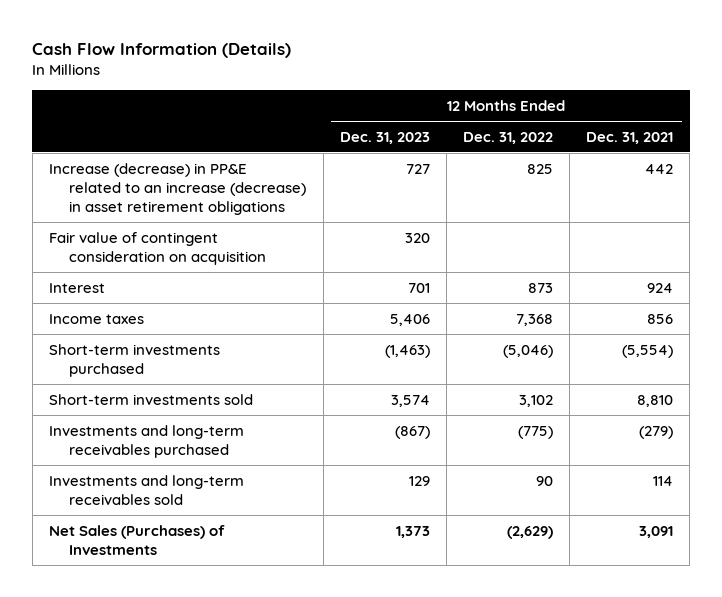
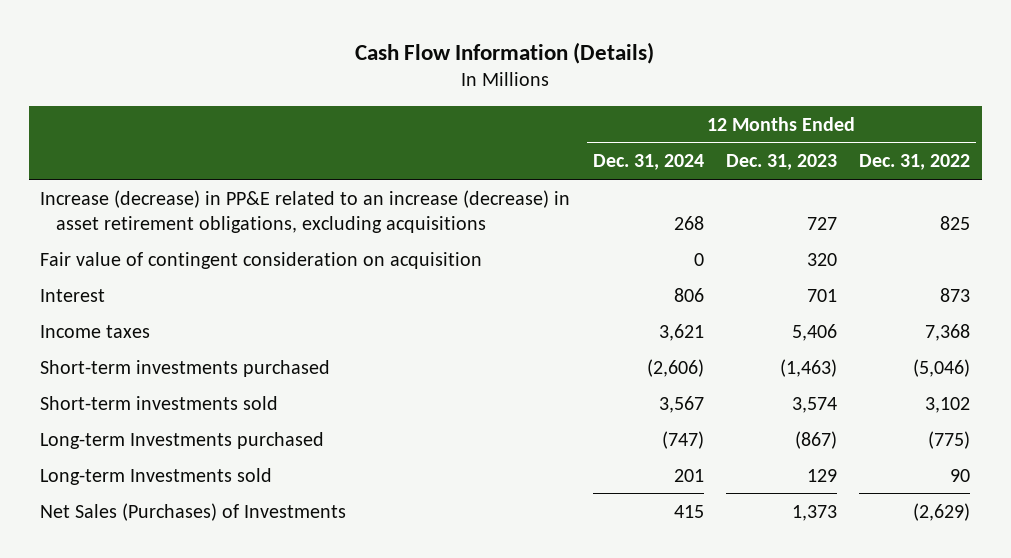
- | 12 Months Ended Dec. 31, 2023 | 12 Months Ended Dec. 31, 2022 | 12 Months Ended Dec. 31, 2021
+ | 12 Months Ended Dec. 31, 2024 | 12 Months Ended Dec. 31, 2023 | 12 Months Ended Dec. 31, 2022
- Increase (decrease) in PP&E related to an increase (decrease) in asset retirement obligations | 727 | 825 | 442
+ Increase (decrease) in PP&E related to an increase (decrease) in asset retirement obligations, excluding acquisitions | 268 | 727 | 825
- Investments and long-term receivables purchased | (867) | (775) | (279)
- Investments and long-term receivables sold | 129 | 90 | 114
+ Long-term Investments purchased | (747) | (867) | (775)
+ Long-term Investments sold | 201 | 129 | 90

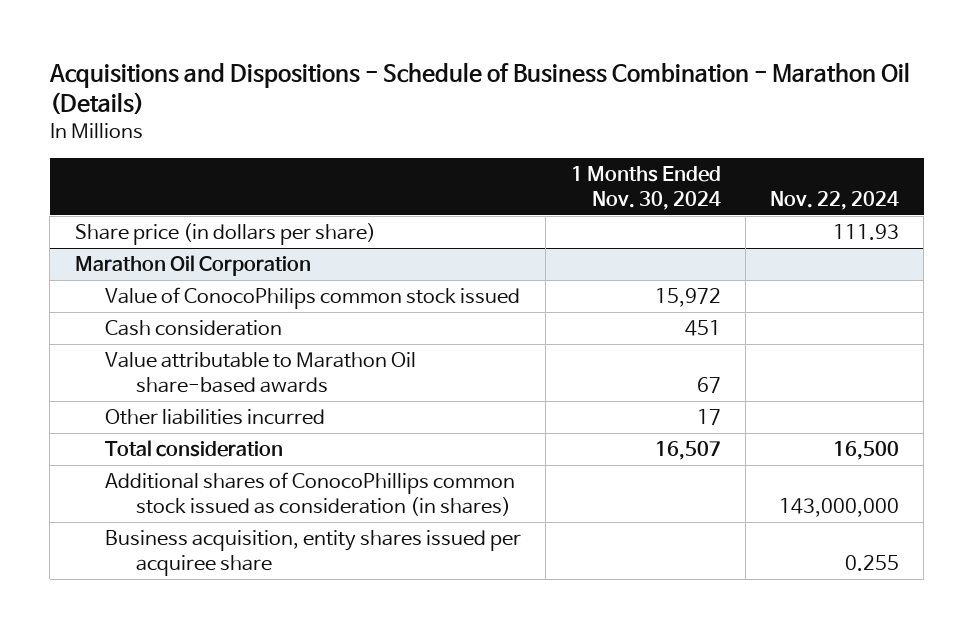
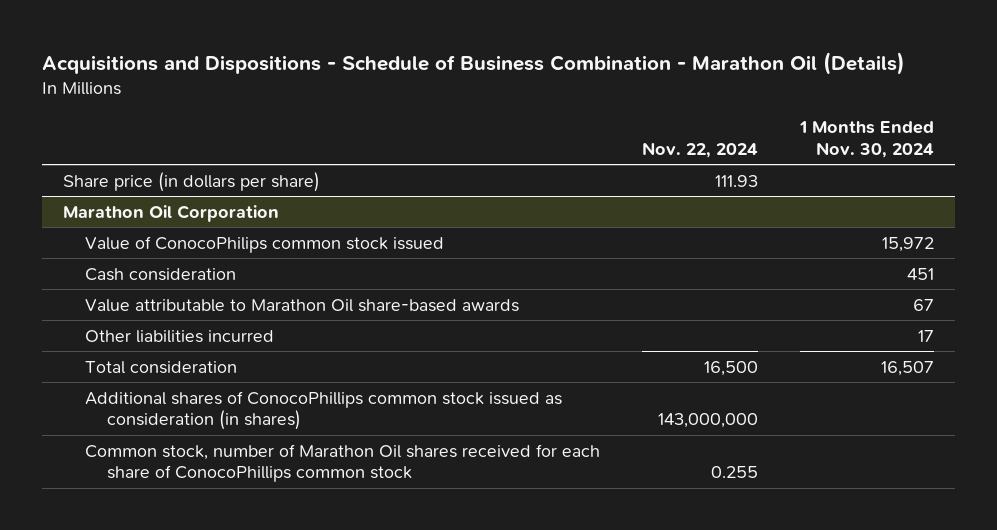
- | 1 Months Ended Nov. 30, 2024 | Nov. 22, 2024
+ | Nov. 22, 2024 | 1 Months Ended Nov. 30, 2024
@ Marathon Oil Corporation
- Business acquisition, entity shares issued per acquiree share | | 0.255
+ Common stock, number of Marathon Oil shares received for each share of ConocoPhillips common stock | 0.255 |

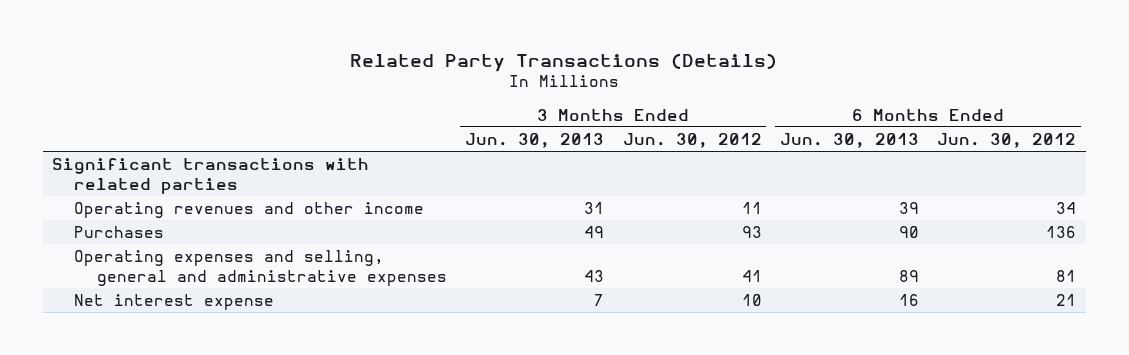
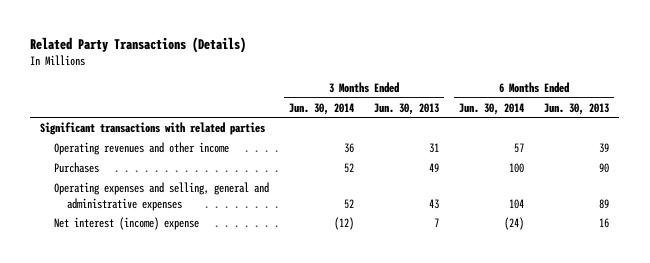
- | 3 Months Ended Jun. 30, 2013 | 3 Months Ended Jun. 30, 2012 | 6 Months Ended Jun. 30, 2013 | 6 Months Ended Jun. 30, 2012
+ | 3 Months Ended Jun. 30, 2014 | 3 Months Ended Jun. 30, 2013 | 6 Months Ended Jun. 30, 2014 | 6 Months Ended Jun. 30, 2013
- Net interest expense | 7 | 10 | 16 | 21
+ Net interest (income) expense | (12) | 7 | (24) | 16

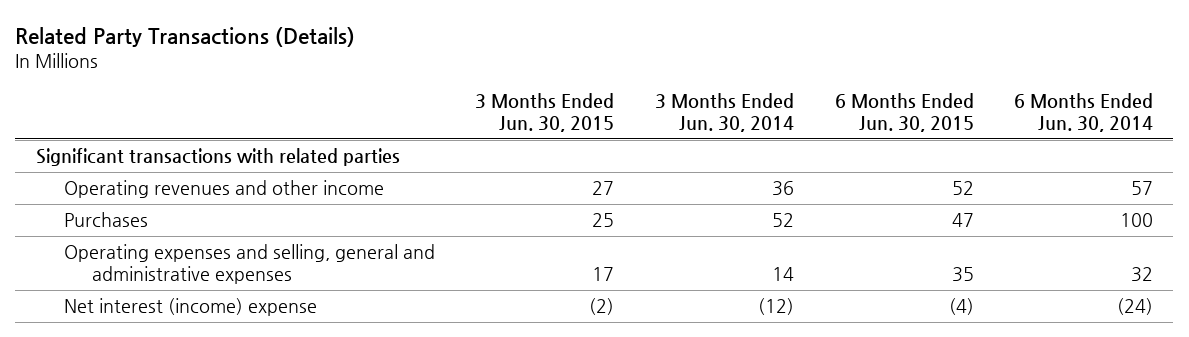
- | 3 Months Ended Jun. 30, 2014 | 3 Months Ended Jun. 30, 2013 | 6 Months Ended Jun. 30, 2014 | 6 Months Ended Jun. 30, 2013
+ | 3 Months Ended Jun. 30, 2015 | 3 Months Ended Jun. 30, 2014 | 6 Months Ended Jun. 30, 2015 | 6 Months Ended Jun. 30, 2014
- Operating expenses and selling, general and administrative expenses | 52 | 43 | 104 | 89
+ Operating expenses and selling, general and administrative expenses | 17 | 14 | 35 | 32

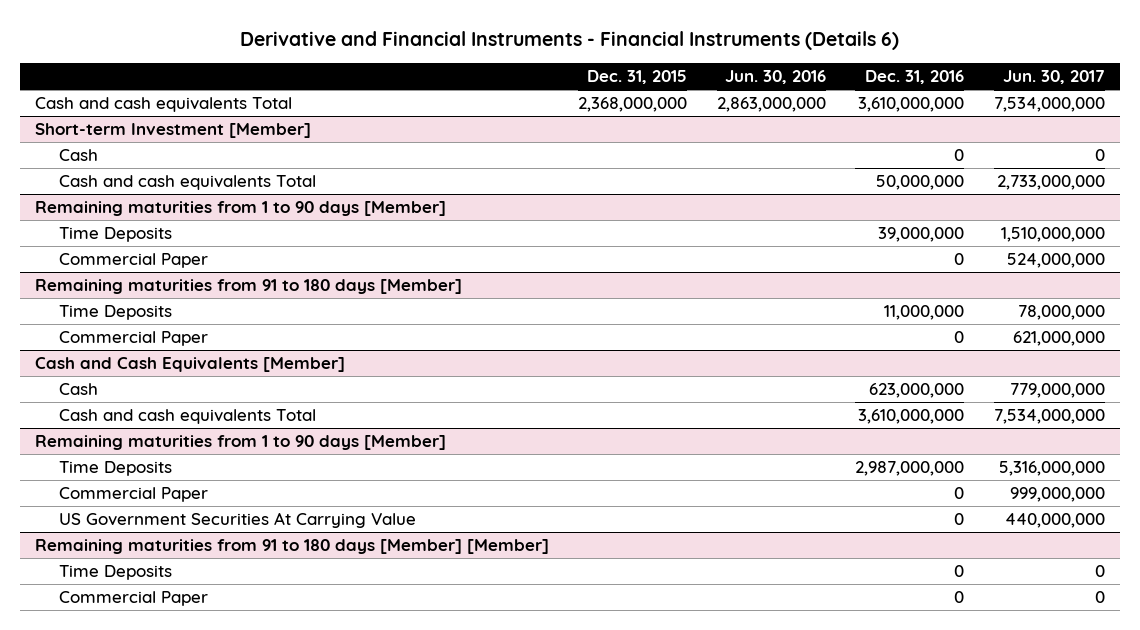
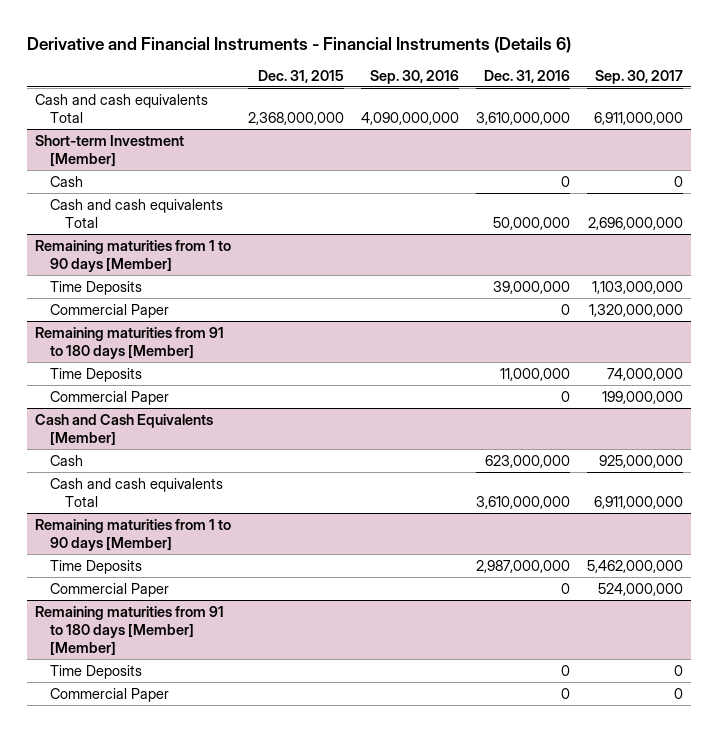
- | Dec. 31, 2015 | Jun. 30, 2016 | Dec. 31, 2016 | Jun. 30, 2017
+ | Dec. 31, 2015 | Sep. 30, 2016 | Dec. 31, 2016 | Sep. 30, 2017
@ Remaining maturities from 1 to 90 days [Member]
- US Government Securities At Carrying Value | | | 0 | 440,000,000

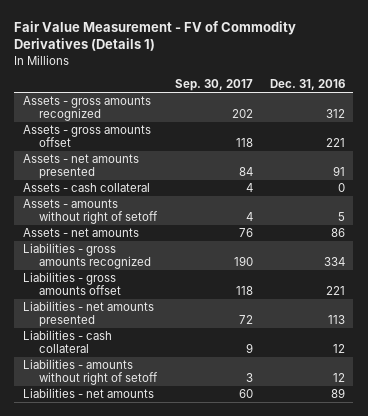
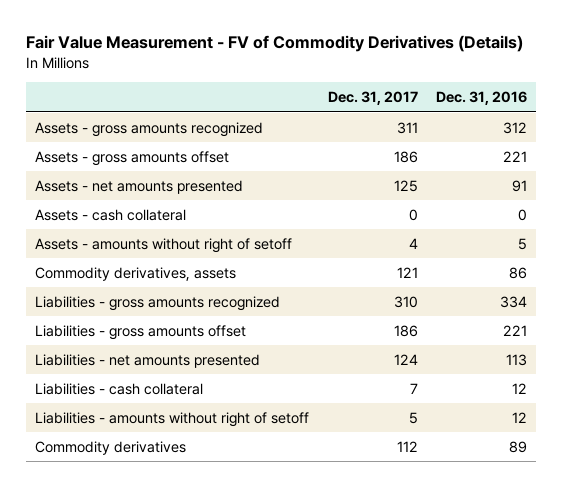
- Fair Value Measurement - FV of Commodity Derivatives (Details 1)
+ Fair Value Measurement - FV of Commodity Derivatives (Details)
- | Sep. 30, 2017 | Dec. 31, 2016
+ | Dec. 31, 2017 | Dec. 31, 2016
- Assets - net amounts | 76 | 86
+ Commodity derivatives, assets | 121 | 86
- Liabilities - net amounts | 60 | 89
+ Commodity derivatives | 112 | 89

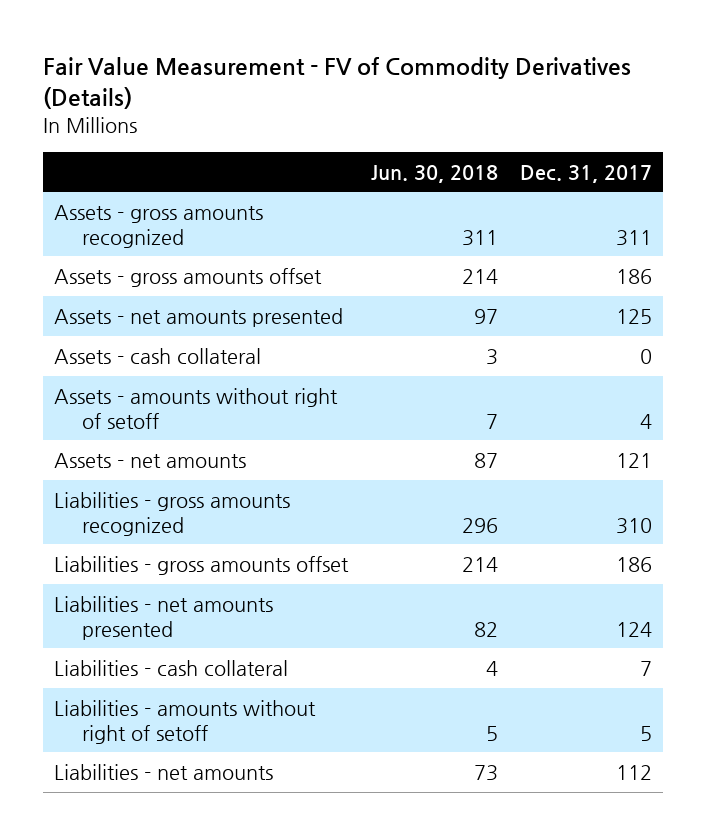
- | Dec. 31, 2017 | Dec. 31, 2016
+ | Jun. 30, 2018 | Dec. 31, 2017
- Commodity derivatives, assets | 121 | 86
+ Assets - net amounts | 87 | 121
- Commodity derivatives | 112 | 89
+ Liabilities - net amounts | 73 | 112

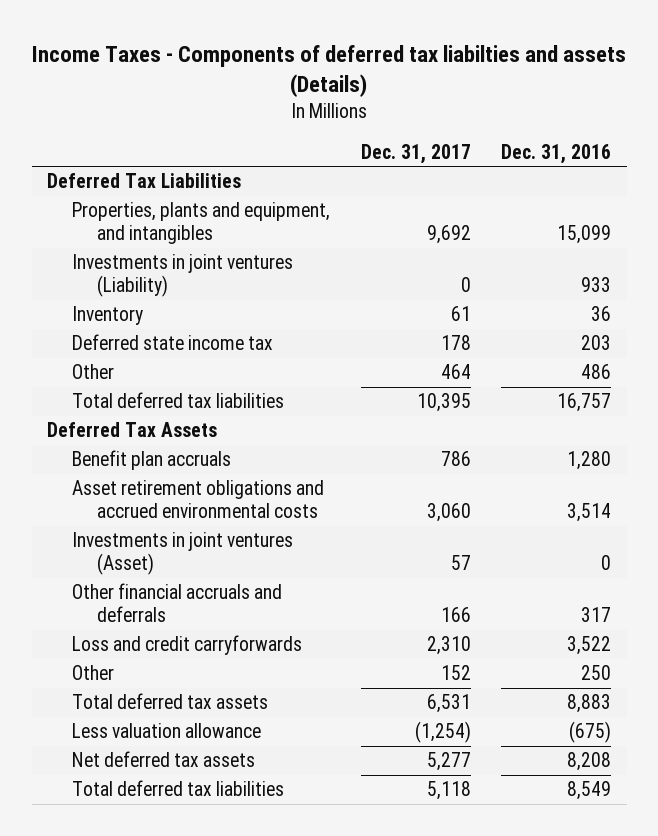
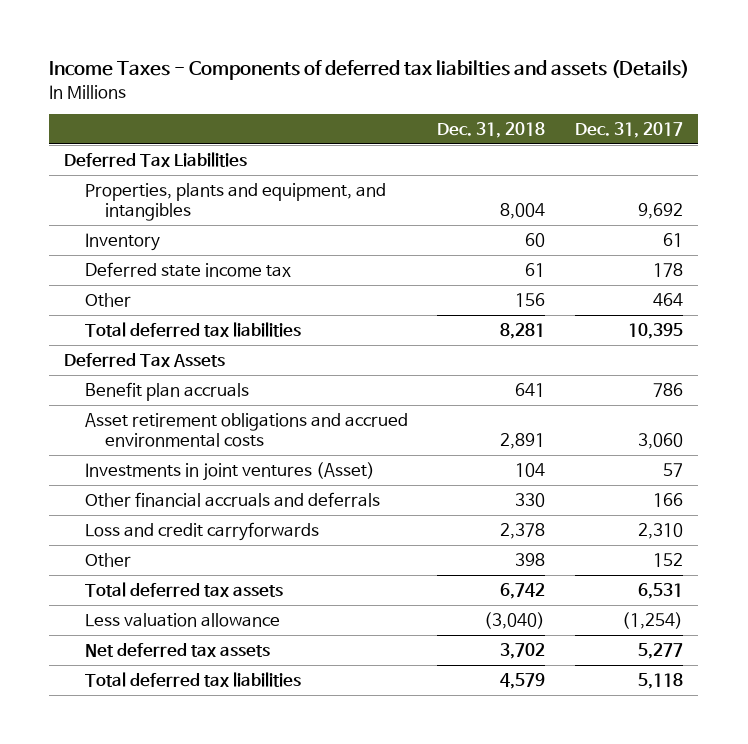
- | Dec. 31, 2017 | Dec. 31, 2016
+ | Dec. 31, 2018 | Dec. 31, 2017
- Investments in joint ventures (Liability) | 0 | 933

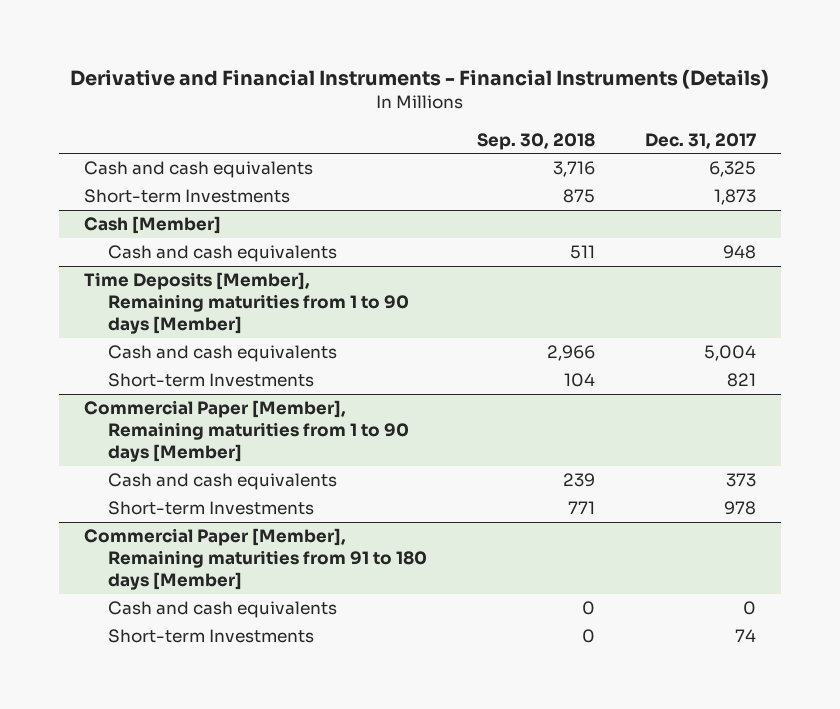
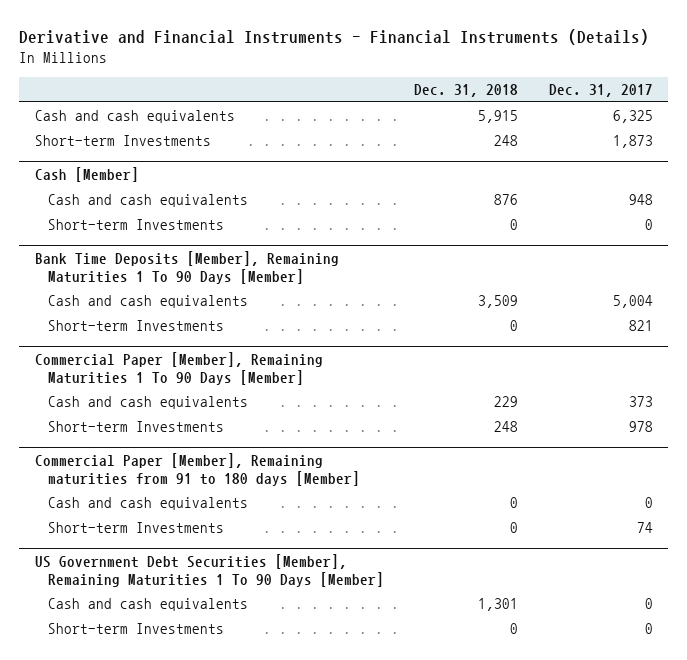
- | Sep. 30, 2018 | Dec. 31, 2017
+ | Dec. 31, 2018 | Dec. 31, 2017
- Time Deposits [Member], Remaining maturities from 1 to 90 days [Member]
@ Cash [Member]
+ Short-term Investments | 0 | 0
+ Bank Time Deposits [Member], Remaining Maturities 1 To 90 Days [Member]
- Commercial Paper [Member], Remaining maturities from 1 to 90 days [Member]
+ Commercial Paper [Member], Remaining Maturities 1 To 90 Days [Member]
+ US Government Debt Securities [Member], Remaining Maturities 1 To 90 Days [Member]
+ Cash and cash equivalents | 1,301 | 0
+ Short-term Investments | 0 | 0

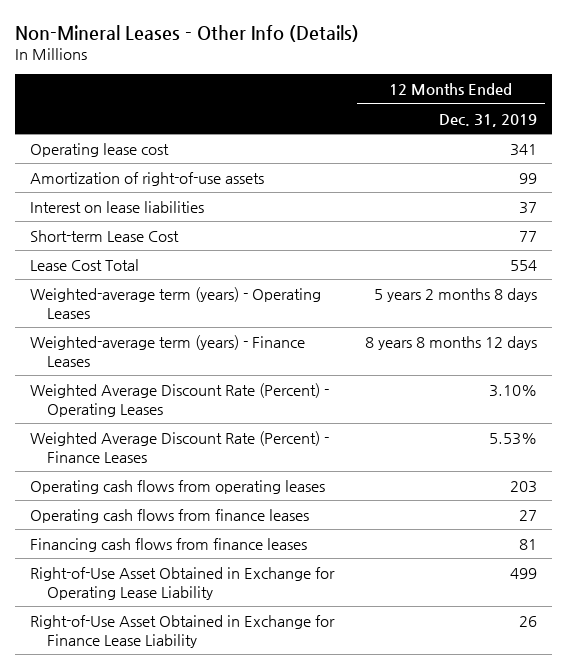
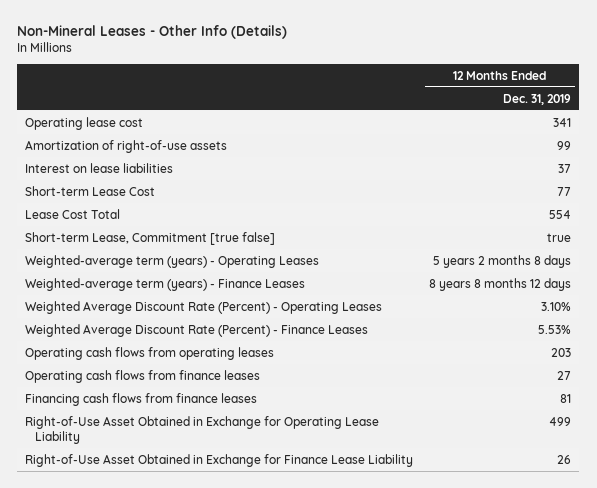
+ Short-term Lease, Commitment [true false] | true

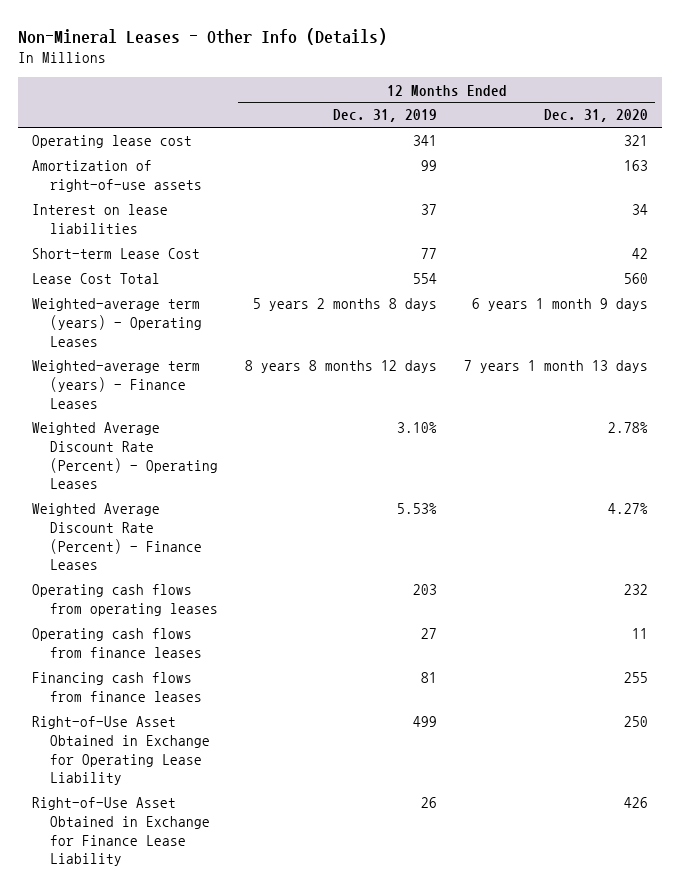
- | 12 Months Ended Dec. 31, 2019
+ | 12 Months Ended Dec. 31, 2019 | 12 Months Ended Dec. 31, 2020
- Short-term Lease, Commitment [true false] | true

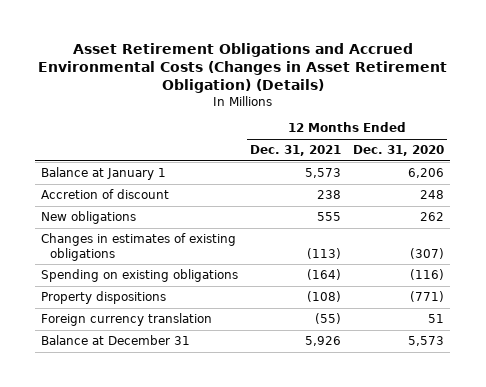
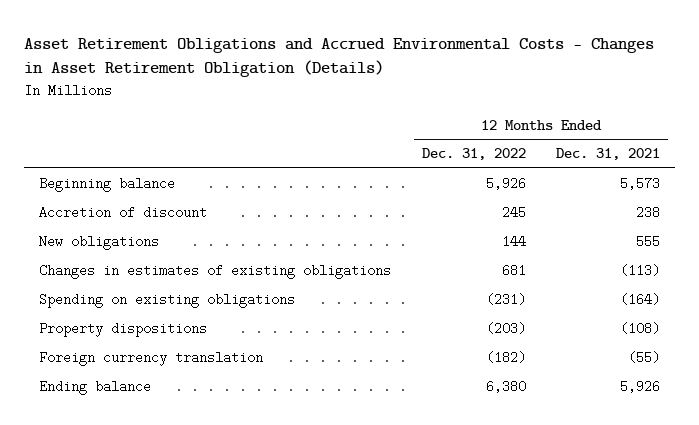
- Asset Retirement Obligations and Accrued Environmental Costs (Changes in Asset Retirement Obligation) (Details)
+ Asset Retirement Obligations and Accrued Environmental Costs - Changes in Asset Retirement Obligation (Details)
- | 12 Months Ended Dec. 31, 2021 | 12 Months Ended Dec. 31, 2020
+ | 12 Months Ended Dec. 31, 2022 | 12 Months Ended Dec. 31, 2021
- Balance at January 1 | 5,573 | 6,206
+ Beginning balance | 5,926 | 5,573
- Balance at December 31 | 5,926 | 5,573
+ Ending balance | 6,380 | 5,926

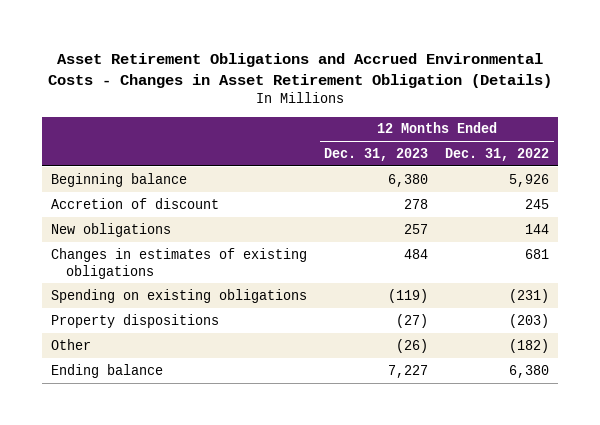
- | 12 Months Ended Dec. 31, 2022 | 12 Months Ended Dec. 31, 2021
+ | 12 Months Ended Dec. 31, 2023 | 12 Months Ended Dec. 31, 2022
- Foreign currency translation | (182) | (55)
+ Other | (26) | (182)

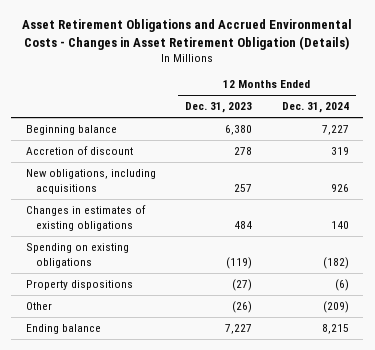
- | 12 Months Ended Dec. 31, 2023 | 12 Months Ended Dec. 31, 2022
+ | 12 Months Ended Dec. 31, 2023 | 12 Months Ended Dec. 31, 2024
- New obligations | 257 | 144
+ New obligations, including acquisitions | 257 | 926

